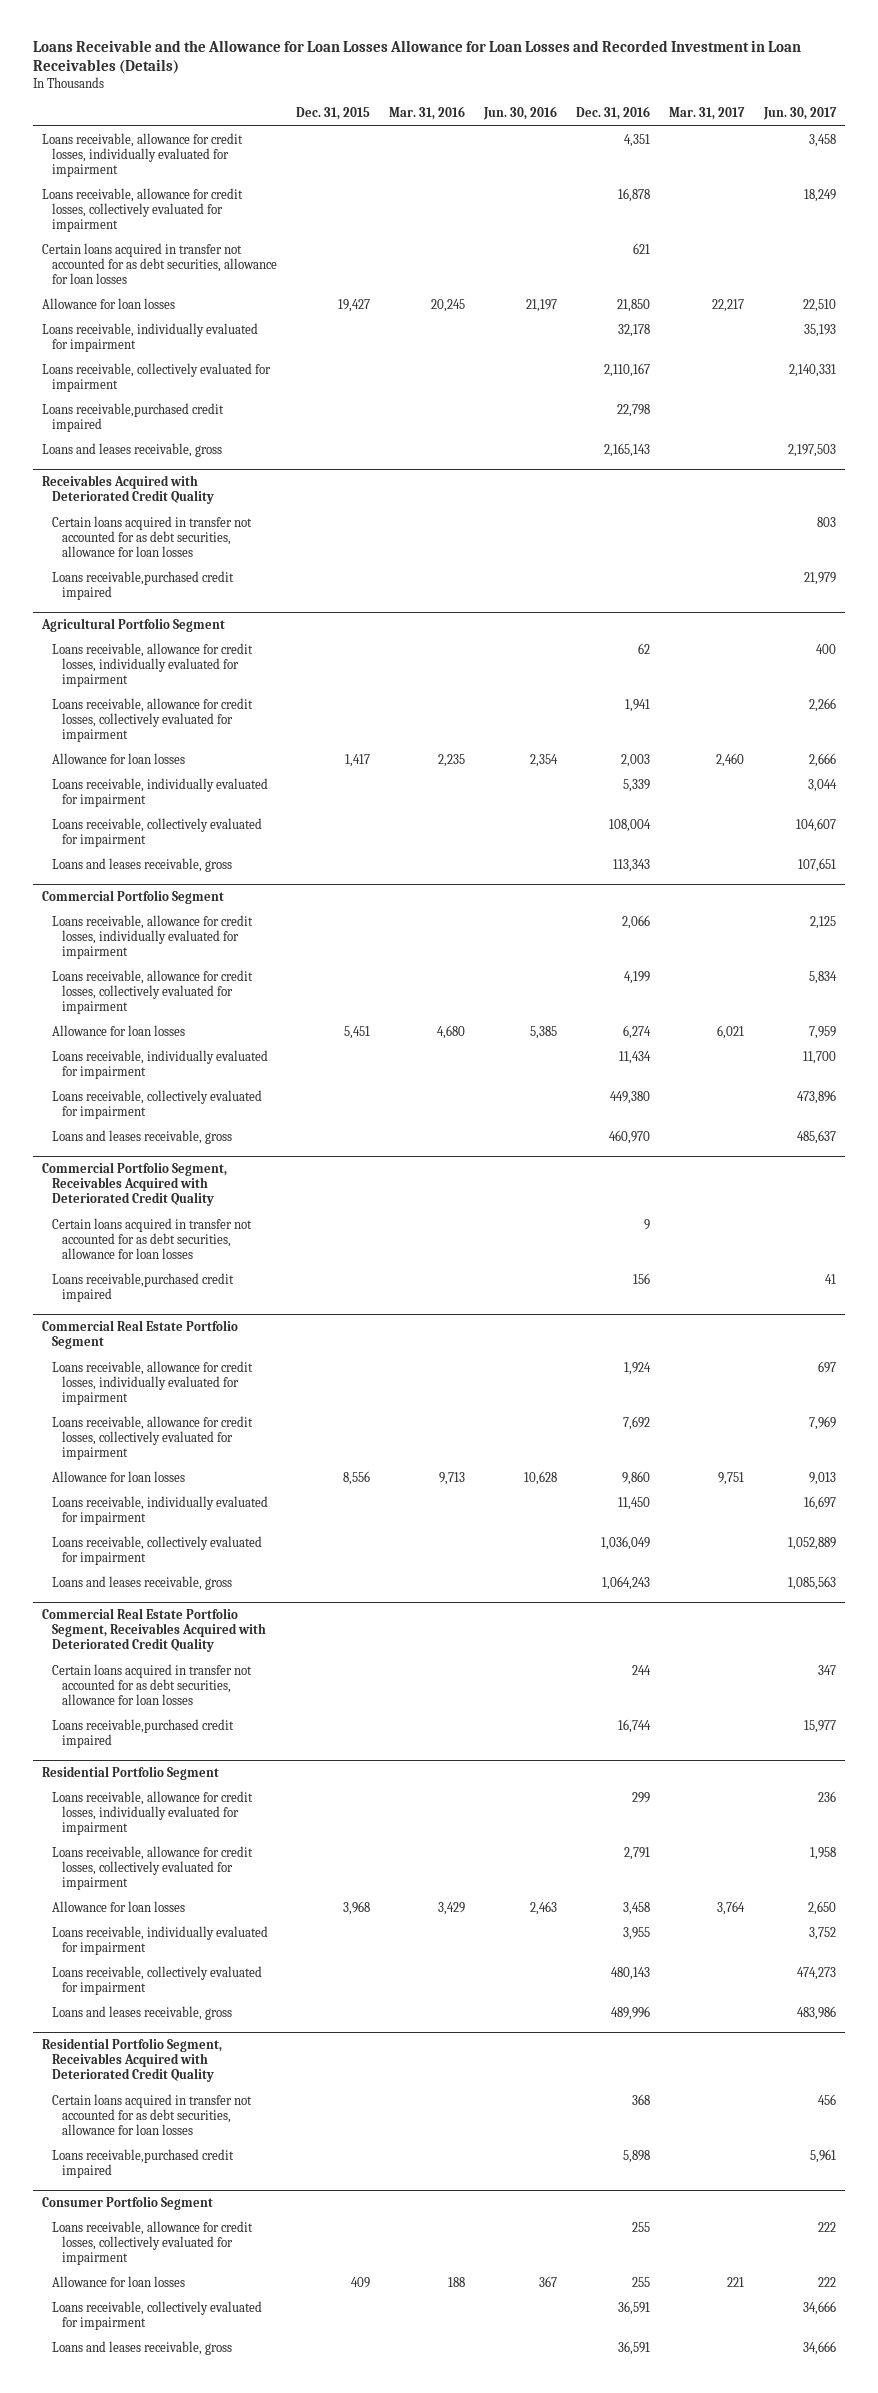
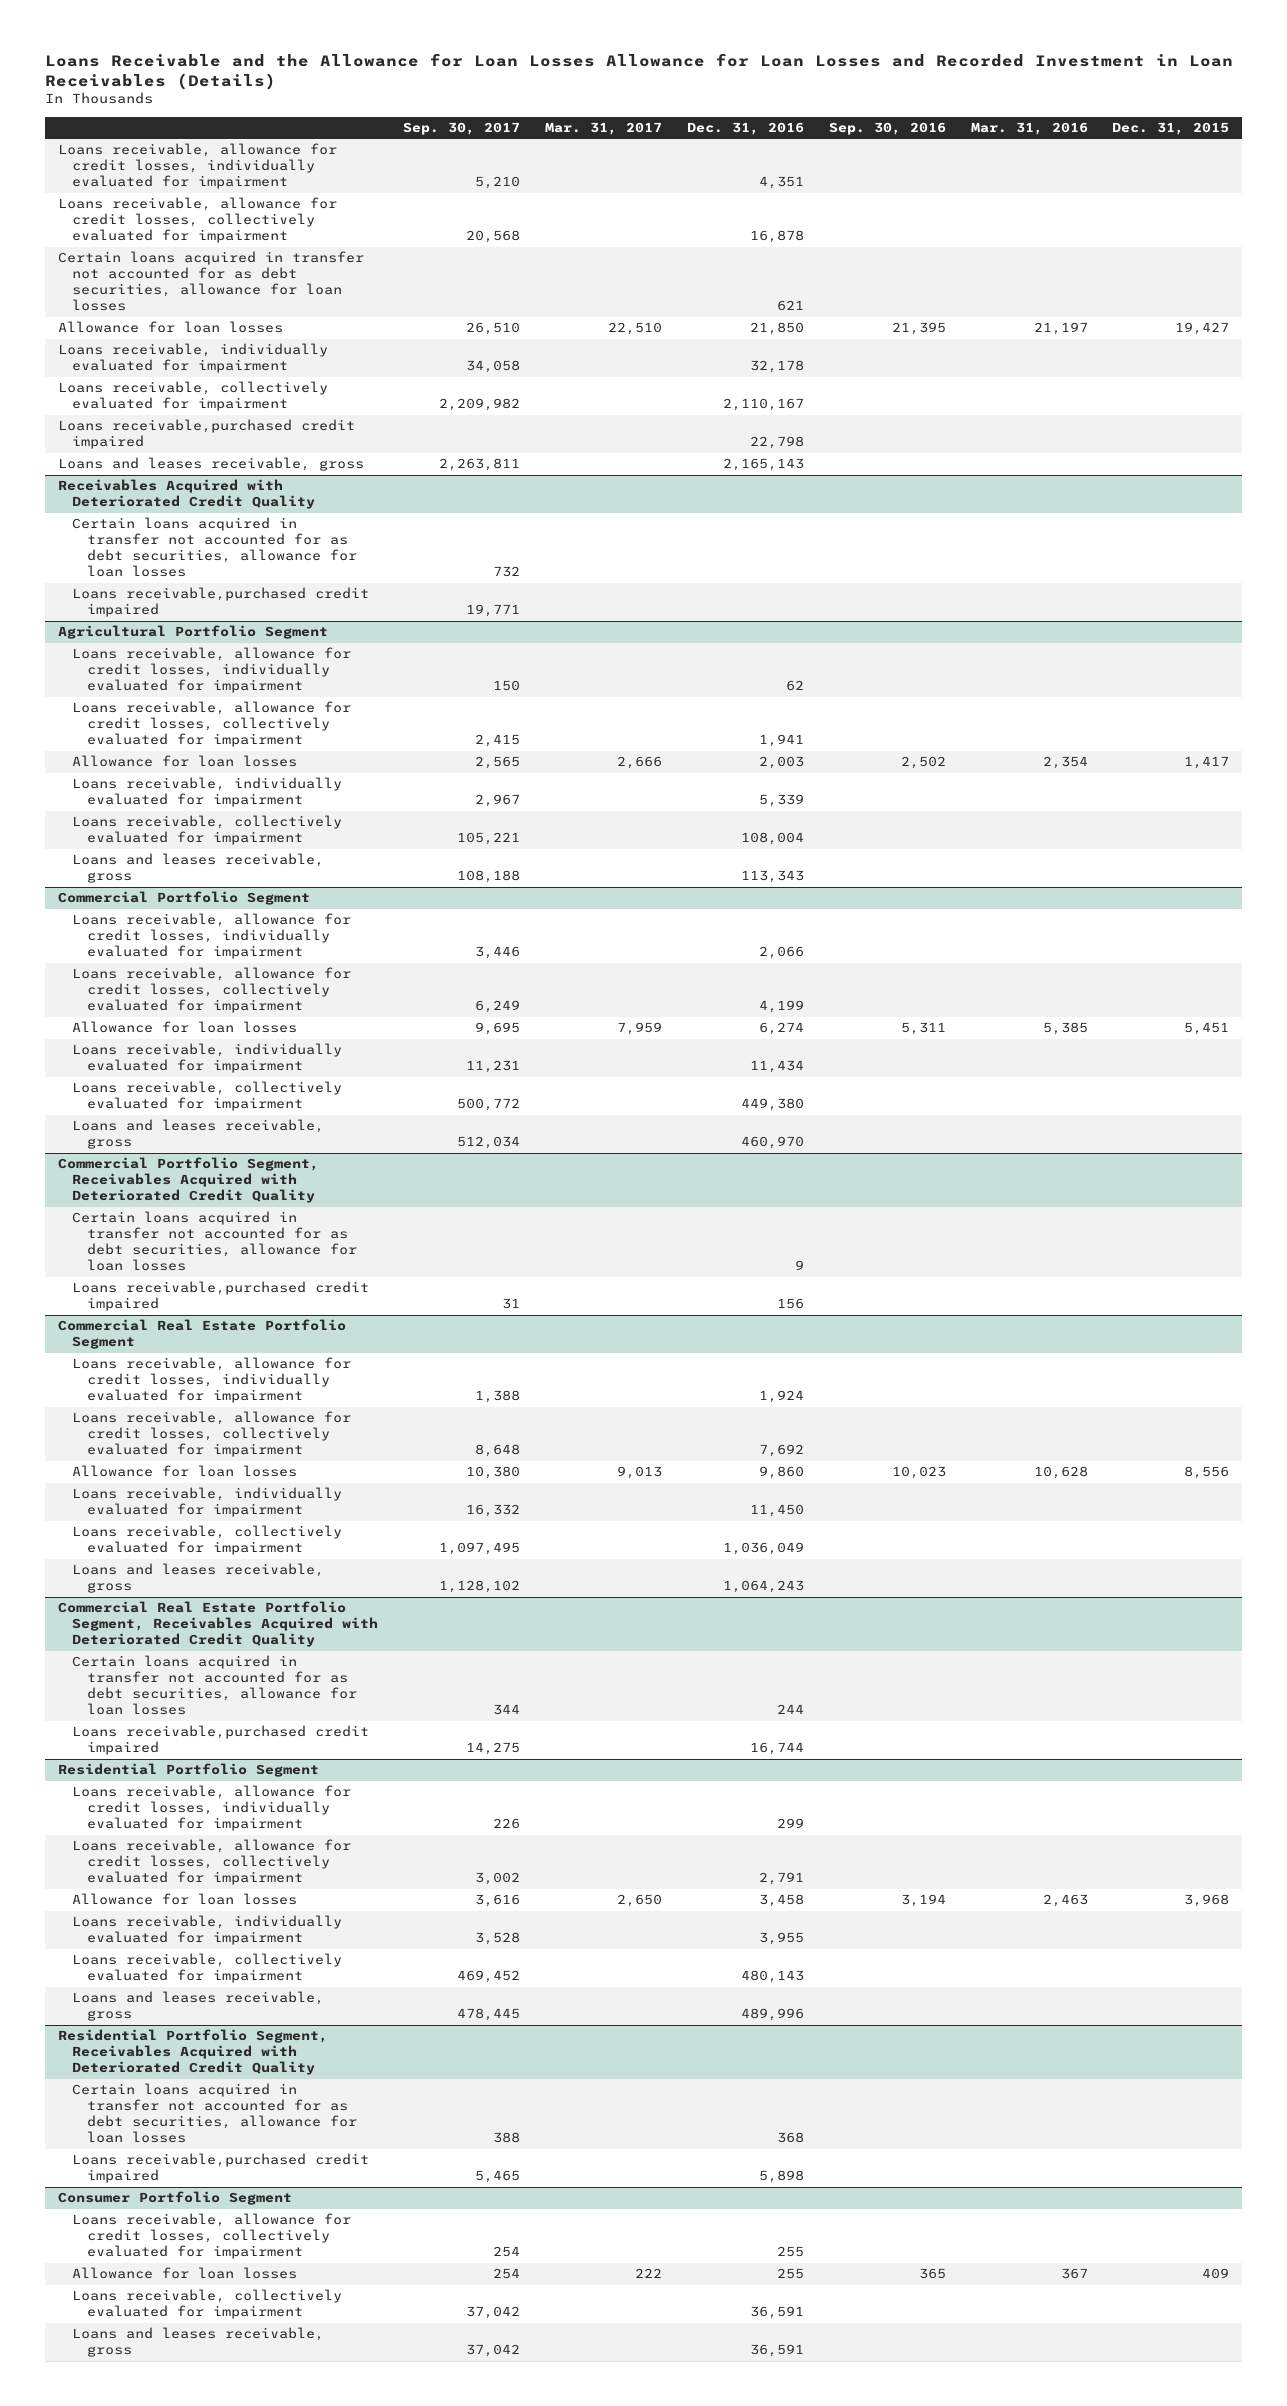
- | Dec. 31, 2015 | Mar. 31, 2016 | Jun. 30, 2016 | Dec. 31, 2016 | Mar. 31, 2017 | Jun. 30, 2017
+ | Sep. 30, 2017 | Mar. 31, 2017 | Dec. 31, 2016 | Sep. 30, 2016 | Mar. 31, 2016 | Dec. 31, 2015
- Allowance for loan losses | 19,427 | 20,245 | 21,197 | 21,850 | 22,217 | 22,510
+ Allowance for loan losses | 26,510 | 22,510 | 21,850 | 21,395 | 21,197 | 19,427
@ Agricultural Portfolio Segment
- Allowance for loan losses | 1,417 | 2,235 | 2,354 | 2,003 | 2,460 | 2,666
+ Allowance for loan losses | 2,565 | 2,666 | 2,003 | 2,502 | 2,354 | 1,417
@ Commercial Portfolio Segment
- Allowance for loan losses | 5,451 | 4,680 | 5,385 | 6,274 | 6,021 | 7,959
+ Allowance for loan losses | 9,695 | 7,959 | 6,274 | 5,311 | 5,385 | 5,451
@ Commercial Real Estate Portfolio Segment
- Allowance for loan losses | 8,556 | 9,713 | 10,628 | 9,860 | 9,751 | 9,013
+ Allowance for loan losses | 10,380 | 9,013 | 9,860 | 10,023 | 10,628 | 8,556
@ Residential Portfolio Segment
- Allowance for loan losses | 3,968 | 3,429 | 2,463 | 3,458 | 3,764 | 2,650
+ Allowance for loan losses | 3,616 | 2,650 | 3,458 | 3,194 | 2,463 | 3,968
@ Consumer Portfolio Segment
- Allowance for loan losses | 409 | 188 | 367 | 255 | 221 | 222
+ Allowance for loan losses | 254 | 222 | 255 | 365 | 367 | 409

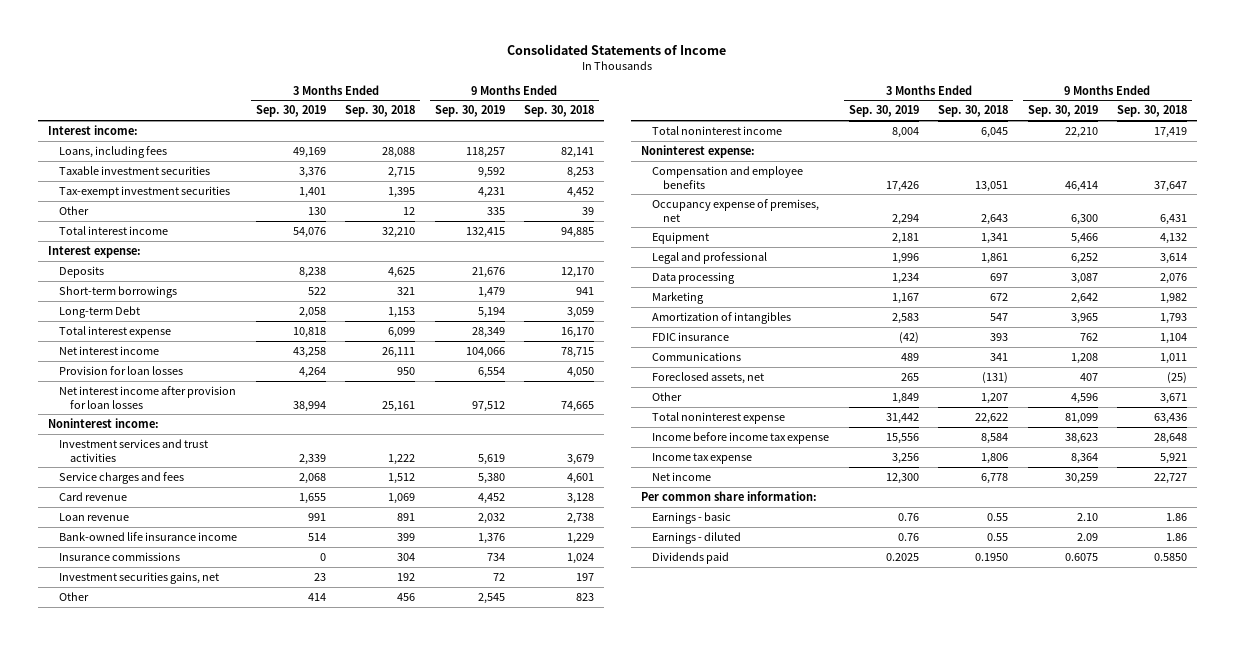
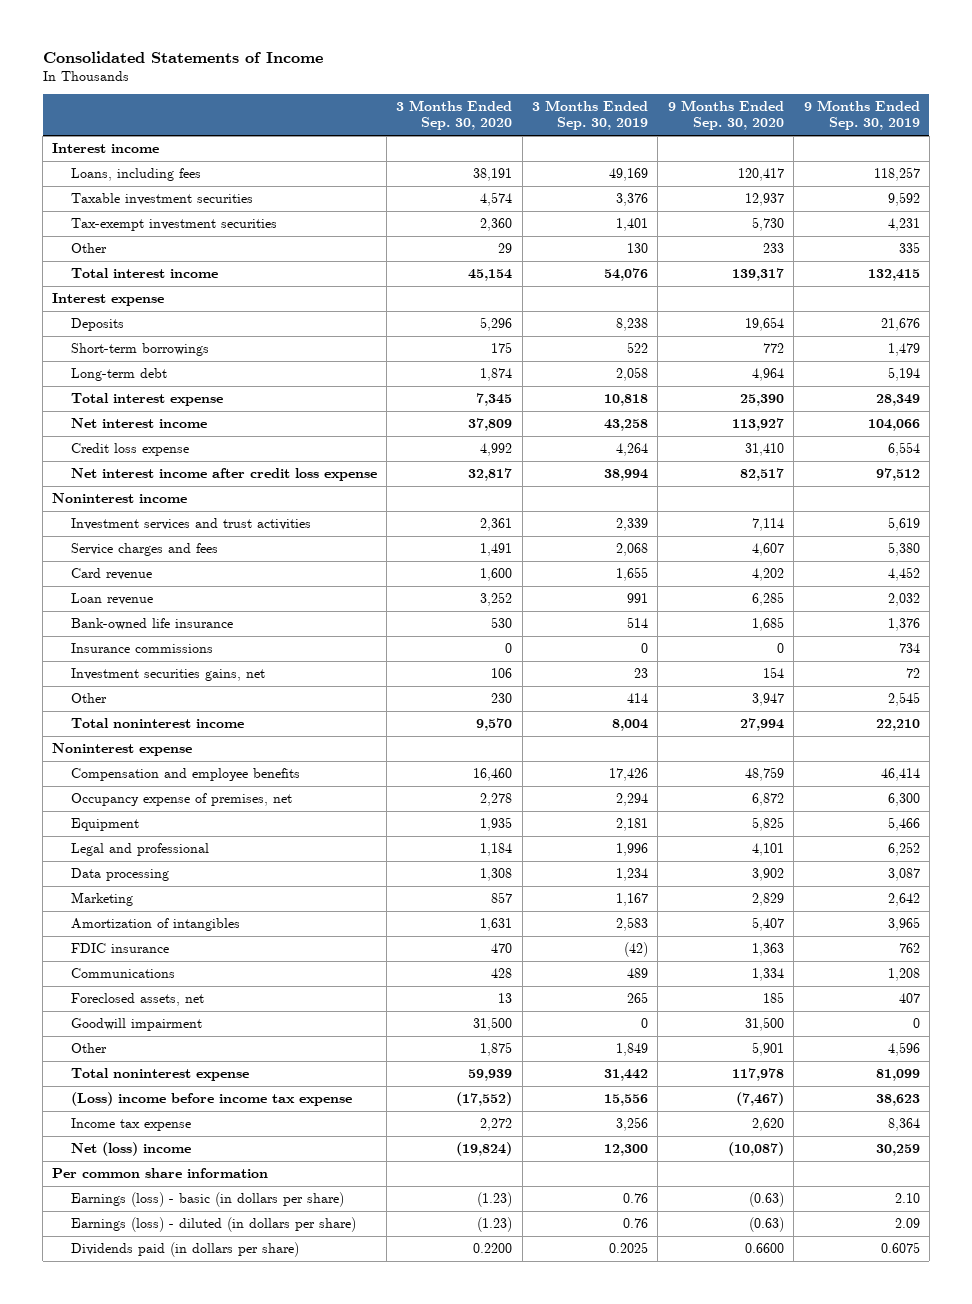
- | 3 Months Ended Sep. 30, 2019 | 3 Months Ended Sep. 30, 2018 | 9 Months Ended Sep. 30, 2019 | 9 Months Ended Sep. 30, 2018
+ | 3 Months Ended Sep. 30, 2020 | 3 Months Ended Sep. 30, 2019 | 9 Months Ended Sep. 30, 2020 | 9 Months Ended Sep. 30, 2019
- Interest income:
+ Interest income
- Interest expense:
+ Interest expense
- Long-term Debt | 2,058 | 1,153 | 5,194 | 3,059
+ Long-term debt | 1,874 | 2,058 | 4,964 | 5,194
- Provision for loan losses | 4,264 | 950 | 6,554 | 4,050
- Net interest income after provision for loan losses | 38,994 | 25,161 | 97,512 | 74,665
- Noninterest income:
+ Credit loss expense | 4,992 | 4,264 | 31,410 | 6,554
+ Net interest income after credit loss expense | 32,817 | 38,994 | 82,517 | 97,512
+ Noninterest income
- Bank-owned life insurance income | 514 | 399 | 1,376 | 1,229
+ Bank-owned life insurance | 530 | 514 | 1,685 | 1,376
- Noninterest expense:
+ Noninterest expense
+ Goodwill impairment | 31,500 | 0 | 31,500 | 0
- Income before income tax expense | 15,556 | 8,584 | 38,623 | 28,648
+ (Loss) income before income tax expense | (17,552) | 15,556 | (7,467) | 38,623
- Net income | 12,300 | 6,778 | 30,259 | 22,727
- Per common share information:
- Earnings - basic | 0.76 | 0.55 | 2.10 | 1.86
- Earnings - diluted | 0.76 | 0.55 | 2.09 | 1.86
- Dividends paid | 0.2025 | 0.1950 | 0.6075 | 0.5850
+ Net (loss) income | (19,824) | 12,300 | (10,087) | 30,259
+ Per common share information
+ Earnings (loss) - basic (in dollars per share) | (1.23) | 0.76 | (0.63) | 2.10
+ Earnings (loss) - diluted (in dollars per share) | (1.23) | 0.76 | (0.63) | 2.09
+ Dividends paid (in dollars per share) | 0.2200 | 0.2025 | 0.6600 | 0.6075

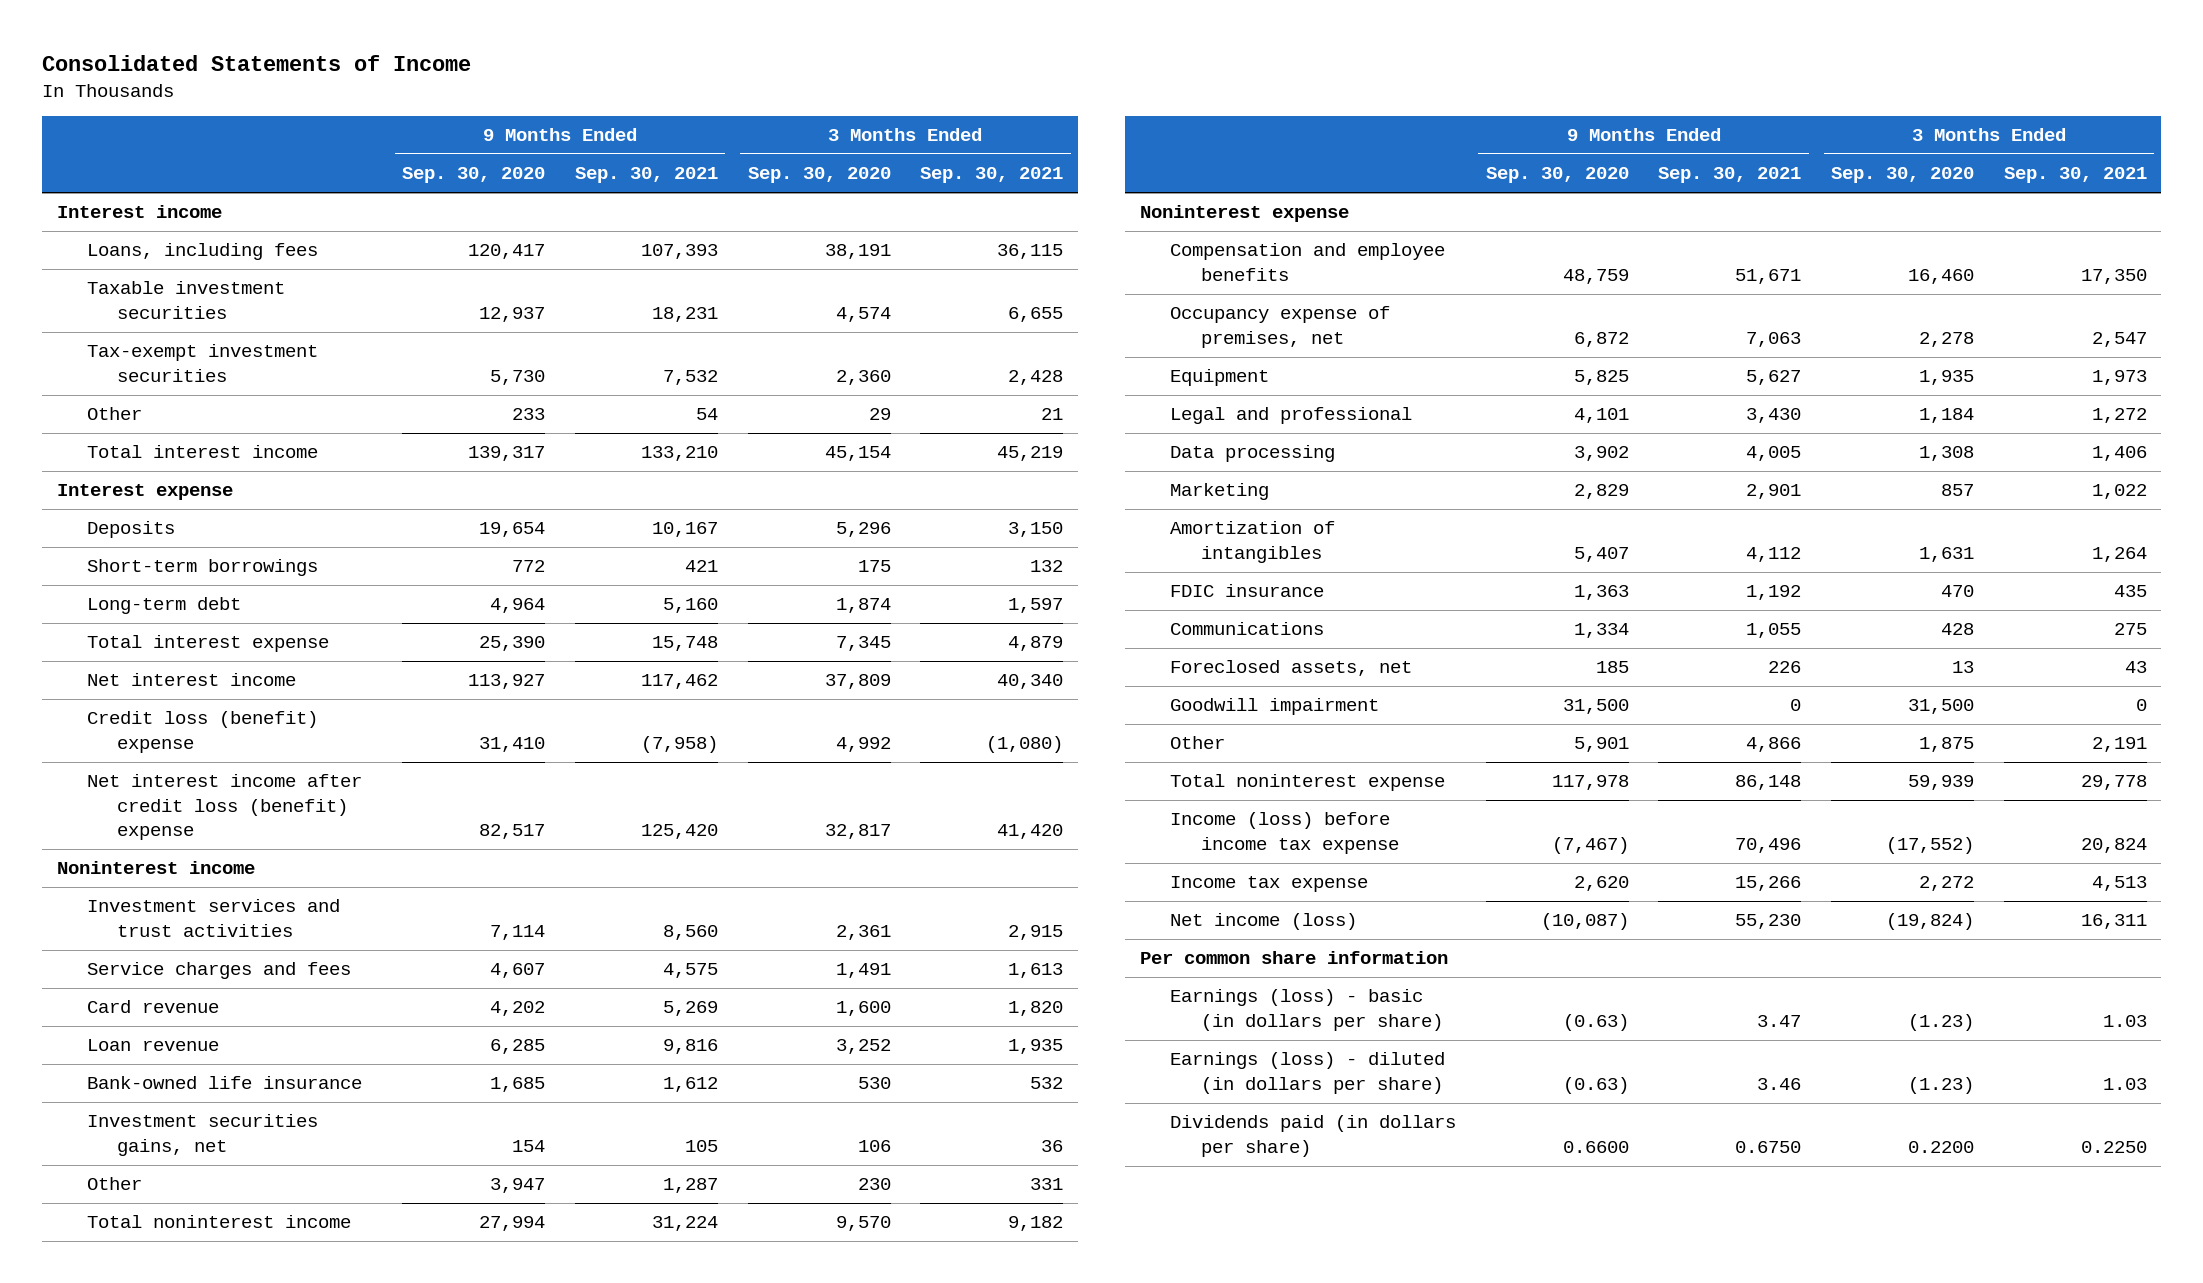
- | 3 Months Ended Sep. 30, 2020 | 3 Months Ended Sep. 30, 2019 | 9 Months Ended Sep. 30, 2020 | 9 Months Ended Sep. 30, 2019
+ | 9 Months Ended Sep. 30, 2020 | 9 Months Ended Sep. 30, 2021 | 3 Months Ended Sep. 30, 2020 | 3 Months Ended Sep. 30, 2021
- Credit loss expense | 4,992 | 4,264 | 31,410 | 6,554
- Net interest income after credit loss expense | 32,817 | 38,994 | 82,517 | 97,512
+ Credit loss (benefit) expense | 31,410 | (7,958) | 4,992 | (1,080)
+ Net interest income after credit loss (benefit) expense | 82,517 | 125,420 | 32,817 | 41,420
- Insurance commissions | 0 | 0 | 0 | 734
- (Loss) income before income tax expense | (17,552) | 15,556 | (7,467) | 38,623
+ Income (loss) before income tax expense | (7,467) | 70,496 | (17,552) | 20,824
- Net (loss) income | (19,824) | 12,300 | (10,087) | 30,259
+ Net income (loss) | (10,087) | 55,230 | (19,824) | 16,311

